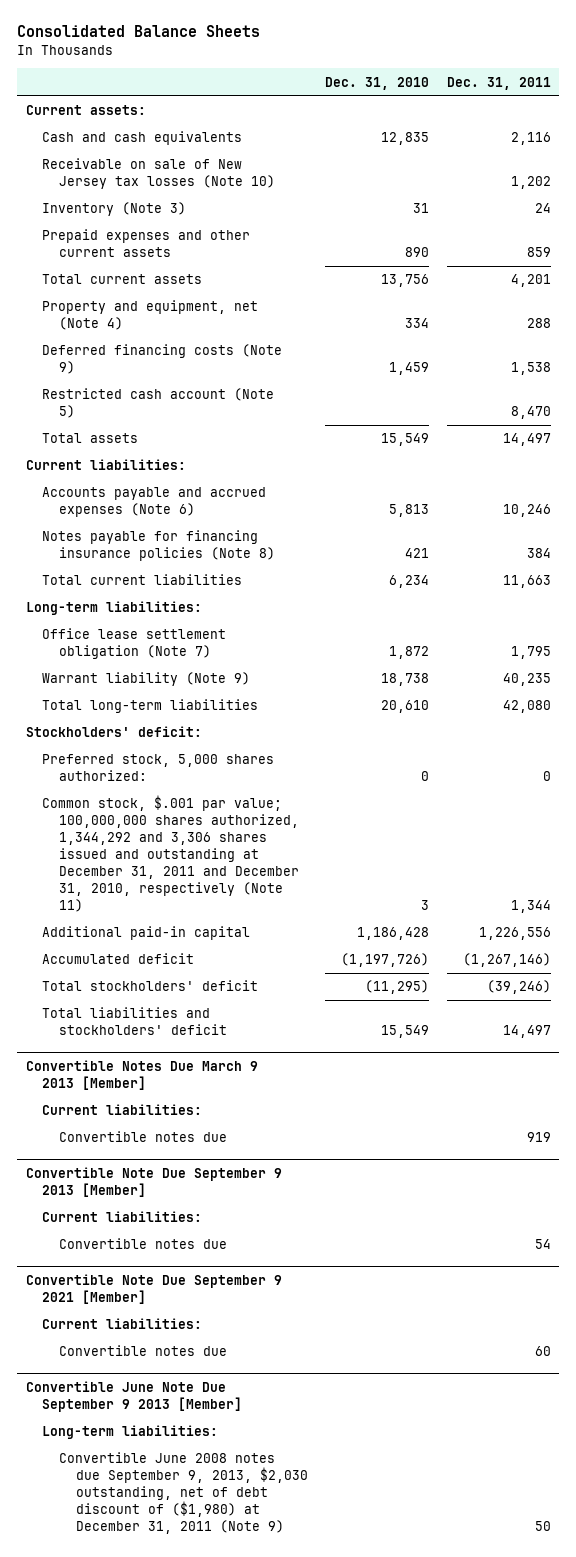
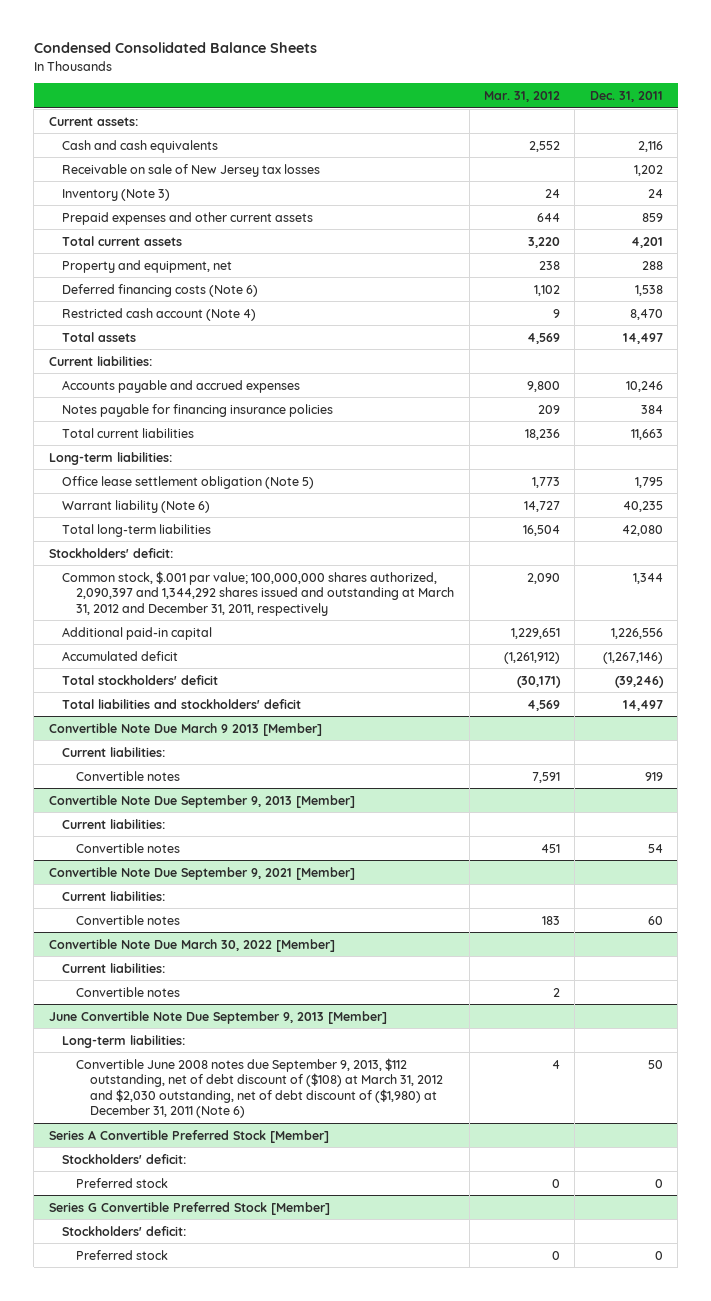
- Consolidated Balance Sheets
+ Condensed Consolidated Balance Sheets
- | Dec. 31, 2010 | Dec. 31, 2011
+ | Mar. 31, 2012 | Dec. 31, 2011
- Receivable on sale of New Jersey tax losses (Note 10) | | 1,202
+ Receivable on sale of New Jersey tax losses | | 1,202
- Property and equipment, net (Note 4) | 334 | 288
- Deferred financing costs (Note 9) | 1,459 | 1,538
- Restricted cash account (Note 5) | | 8,470
+ Property and equipment, net | 238 | 288
+ Deferred financing costs (Note 6) | 1,102 | 1,538
+ Restricted cash account (Note 4) | 9 | 8,470
- Accounts payable and accrued expenses (Note 6) | 5,813 | 10,246
- Notes payable for financing insurance policies (Note 8) | 421 | 384
+ Accounts payable and accrued expenses | 9,800 | 10,246
+ Notes payable for financing insurance policies | 209 | 384
- Office lease settlement obligation (Note 7) | 1,872 | 1,795
- Warrant liability (Note 9) | 18,738 | 40,235
+ Office lease settlement obligation (Note 5) | 1,773 | 1,795
+ Warrant liability (Note 6) | 14,727 | 40,235
- Preferred stock, 5,000 shares authorized: | 0 | 0
- Common stock, $.001 par value; 100,000,000 shares authorized, 1,344,292 and 3,306 shares issued and outstanding at December 31, 2011 and December 31, 2010, respectively (Note 11) | 3 | 1,344
+ Common stock, $.001 par value; 100,000,000 shares authorized, 2,090,397 and 1,344,292 shares issued and outstanding at March 31, 2012 and December 31, 2011, respectively | 2,090 | 1,344
- Convertible Notes Due March 9 2013 [Member]
+ Convertible Note Due March 9 2013 [Member]
- Convertible notes due | | 919
- Convertible Note Due September 9 2013 [Member]
+ Convertible notes | 7,591 | 919
+ Convertible Note Due September 9, 2013 [Member]
- Convertible notes due | | 54
- Convertible Note Due September 9 2021 [Member]
+ Convertible notes | 451 | 54
+ Convertible Note Due September 9, 2021 [Member]
- Convertible notes due | | 60
- Convertible June Note Due September 9 2013 [Member]
+ Convertible notes | 183 | 60
+ Convertible Note Due March 30, 2022 [Member]
+ Current liabilities:
+ Convertible notes | 2 |
+ June Convertible Note Due September 9, 2013 [Member]
- Convertible June 2008 notes due September 9, 2013, $2,030 outstanding, net of debt discount of ($1,980) at December 31, 2011 (Note 9) | | 50
+ Convertible June 2008 notes due September 9, 2013, $112 outstanding, net of debt discount of ($108) at March 31, 2012 and $2,030 outstanding, net of debt discount of ($1,980) at December 31, 2011 (Note 6) | 4 | 50
+ Series A Convertible Preferred Stock [Member]
+ Stockholders' deficit:
+ Preferred stock | 0 | 0
+ Series G Convertible Preferred Stock [Member]
+ Stockholders' deficit:
+ Preferred stock | 0 | 0

